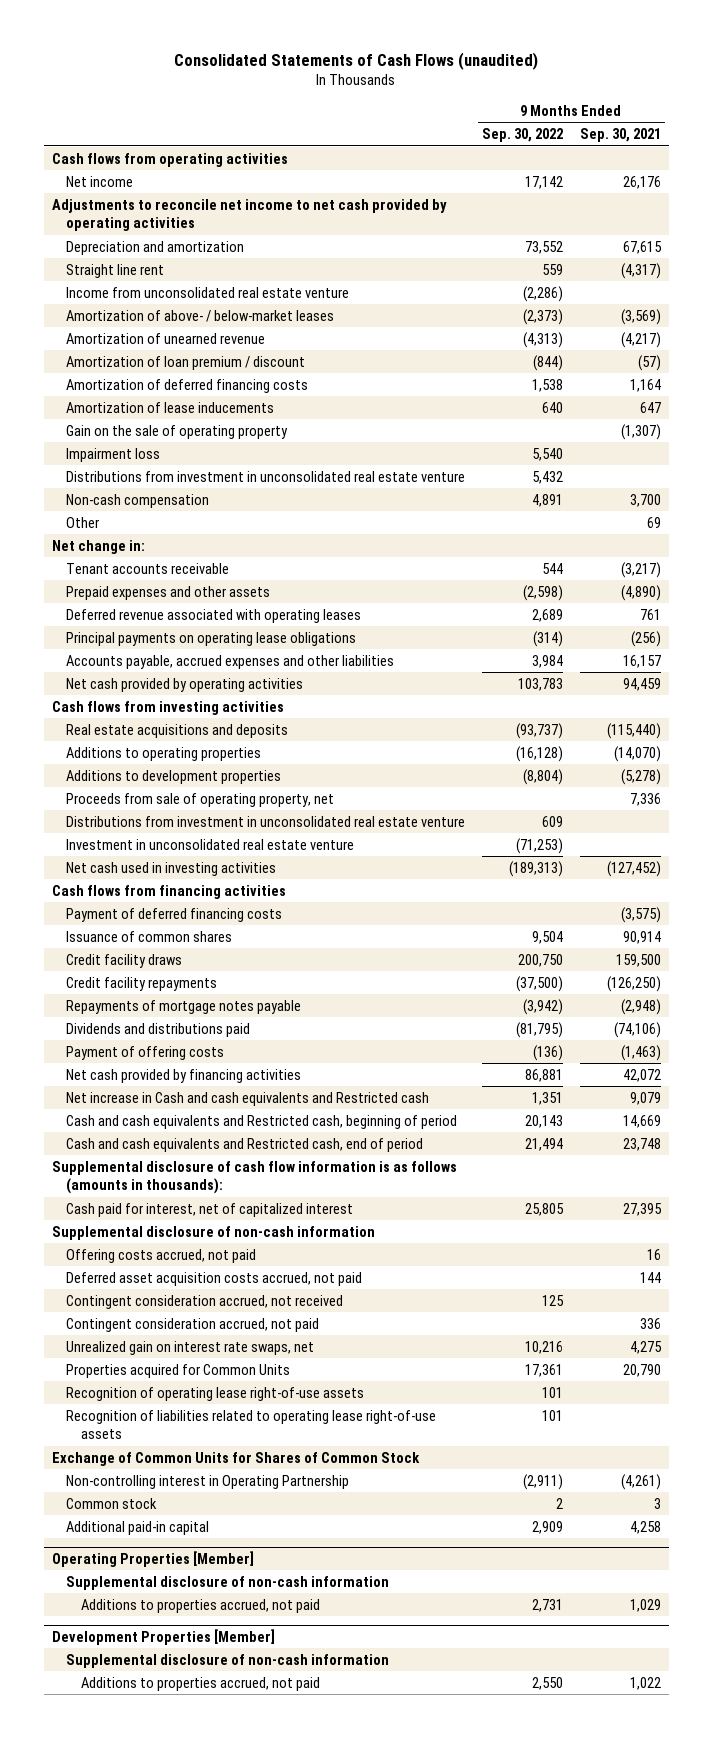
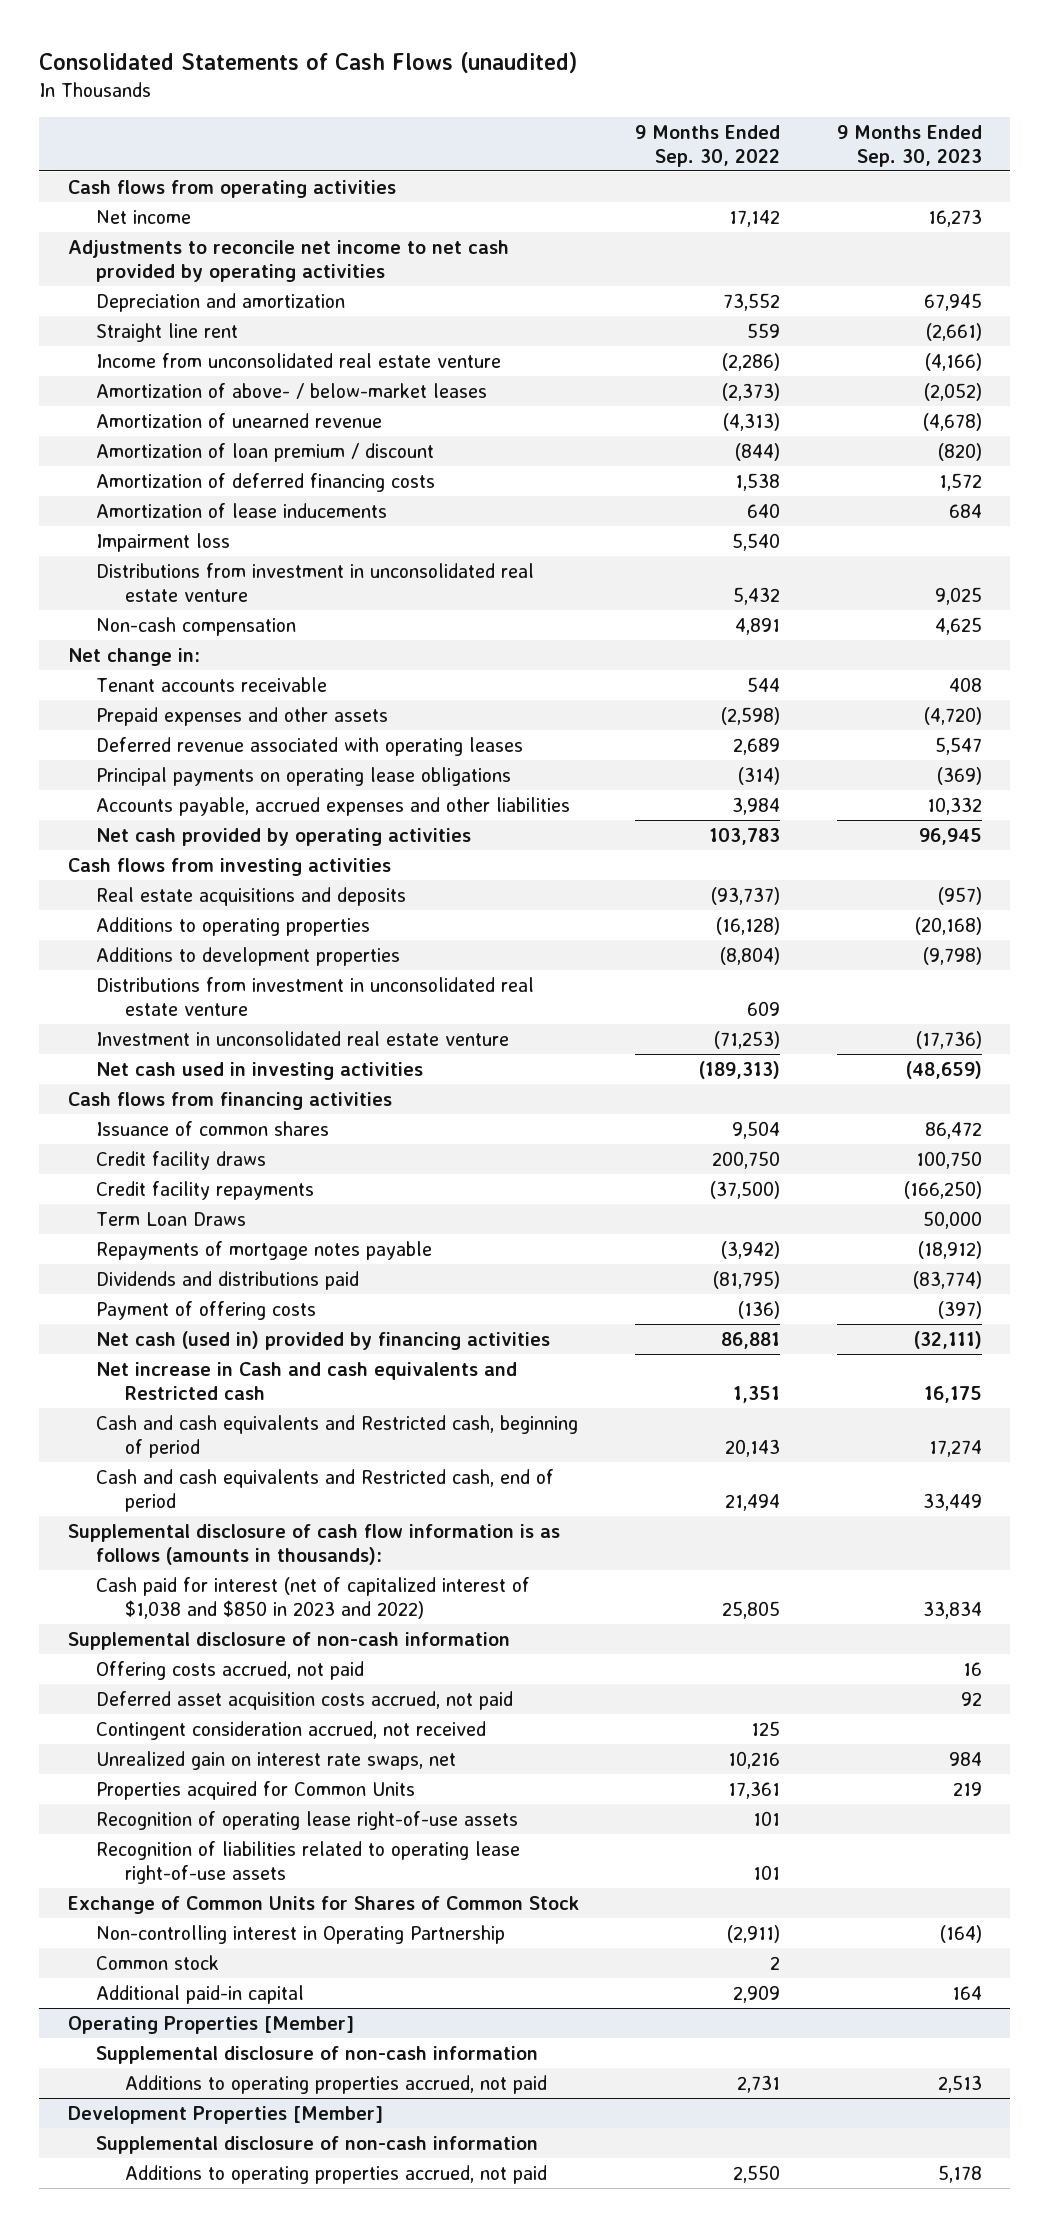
- | 9 Months Ended Sep. 30, 2022 | 9 Months Ended Sep. 30, 2021
+ | 9 Months Ended Sep. 30, 2022 | 9 Months Ended Sep. 30, 2023
- Gain on the sale of operating property | | (1,307)
- Other | | 69
- Proceeds from sale of operating property, net | | 7,336
- Payment of deferred financing costs | | (3,575)
+ Term Loan Draws | | 50,000
- Net cash provided by financing activities | 86,881 | 42,072
+ Net cash (used in) provided by financing activities | 86,881 | (32,111)
- Cash paid for interest, net of capitalized interest | 25,805 | 27,395
+ Cash paid for interest (net of capitalized interest of $1,038 and $850 in 2023 and 2022) | 25,805 | 33,834
- Contingent consideration accrued, not paid | | 336
@ Operating Properties [Member]
- Additions to properties accrued, not paid | 2,731 | 1,029
+ Additions to operating properties accrued, not paid | 2,731 | 2,513
@ Development Properties [Member]
- Additions to properties accrued, not paid | 2,550 | 1,022
+ Additions to operating properties accrued, not paid | 2,550 | 5,178

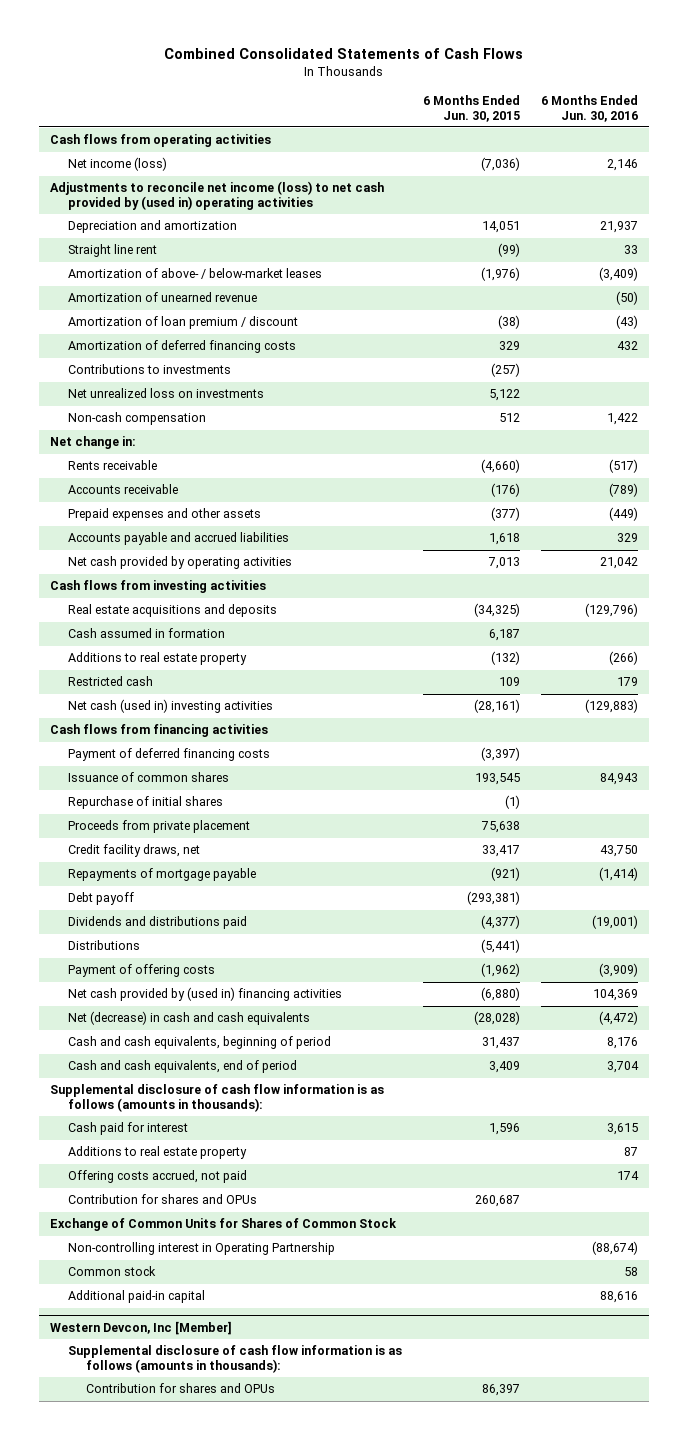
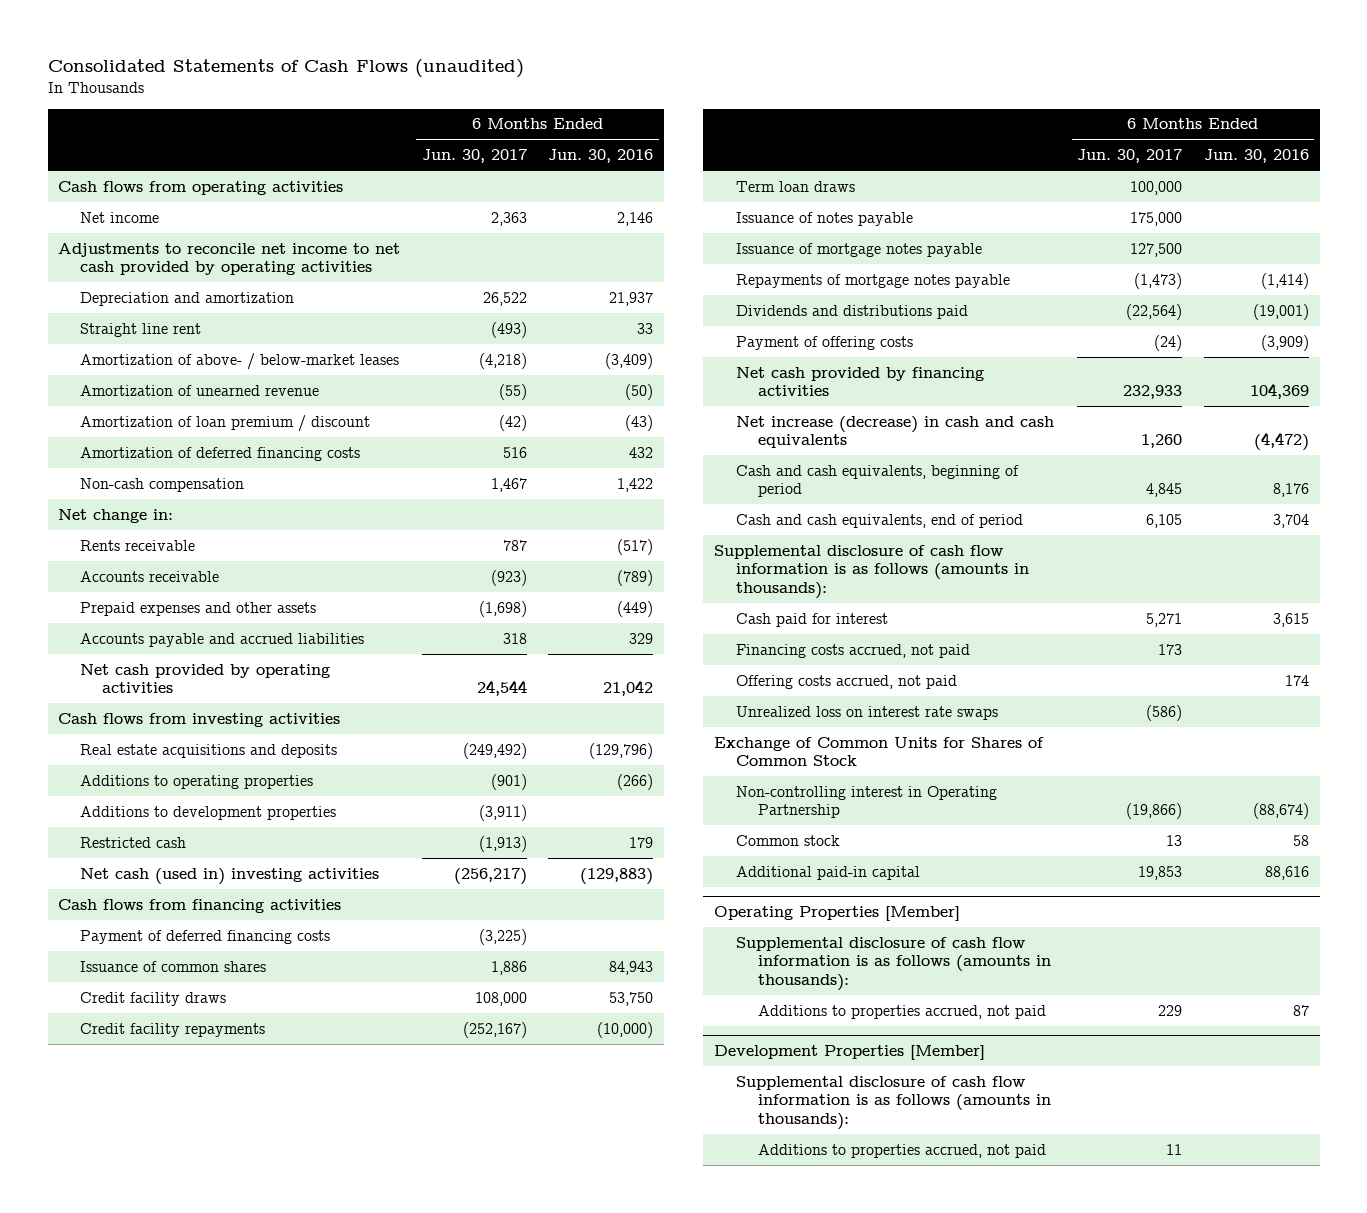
- Combined Consolidated Statements of Cash Flows
+ Consolidated Statements of Cash Flows (unaudited)
- | 6 Months Ended Jun. 30, 2015 | 6 Months Ended Jun. 30, 2016
+ | 6 Months Ended Jun. 30, 2017 | 6 Months Ended Jun. 30, 2016
- Net income (loss) | (7,036) | 2,146
- Adjustments to reconcile net income (loss) to net cash provided by (used in) operating activities
+ Net income | 2,363 | 2,146
+ Adjustments to reconcile net income to net cash provided by operating activities
- Contributions to investments | (257) |
- Net unrealized loss on investments | 5,122 |
- Cash assumed in formation | 6,187 |
- Additions to real estate property | (132) | (266)
+ Additions to operating properties | (901) | (266)
+ Additions to development properties | (3,911) |
- Repurchase of initial shares | (1) |
- Proceeds from private placement | 75,638 |
- Credit facility draws, net | 33,417 | 43,750
- Repayments of mortgage payable | (921) | (1,414)
- Debt payoff | (293,381) |
+ Credit facility draws | 108,000 | 53,750
+ Credit facility repayments | (252,167) | (10,000)
+ Term loan draws | 100,000 |
+ Issuance of notes payable | 175,000 |
+ Issuance of mortgage notes payable | 127,500 |
+ Repayments of mortgage notes payable | (1,473) | (1,414)
- Distributions | (5,441) |
- Net cash provided by (used in) financing activities | (6,880) | 104,369
- Net (decrease) in cash and cash equivalents | (28,028) | (4,472)
+ Net cash provided by financing activities | 232,933 | 104,369
+ Net increase (decrease) in cash and cash equivalents | 1,260 | (4,472)
- Additions to real estate property | | 87
+ Financing costs accrued, not paid | 173 |
- Contribution for shares and OPUs | 260,687 |
+ Unrealized loss on interest rate swaps | (586) |
- Western Devcon, Inc [Member]
+ Operating Properties [Member]
- Contribution for shares and OPUs | 86,397 |
+ Additions to properties accrued, not paid | 229 | 87
+ Development Properties [Member]
+ Supplemental disclosure of cash flow information is as follows (amounts in thousands):
+ Additions to properties accrued, not paid | 11 |

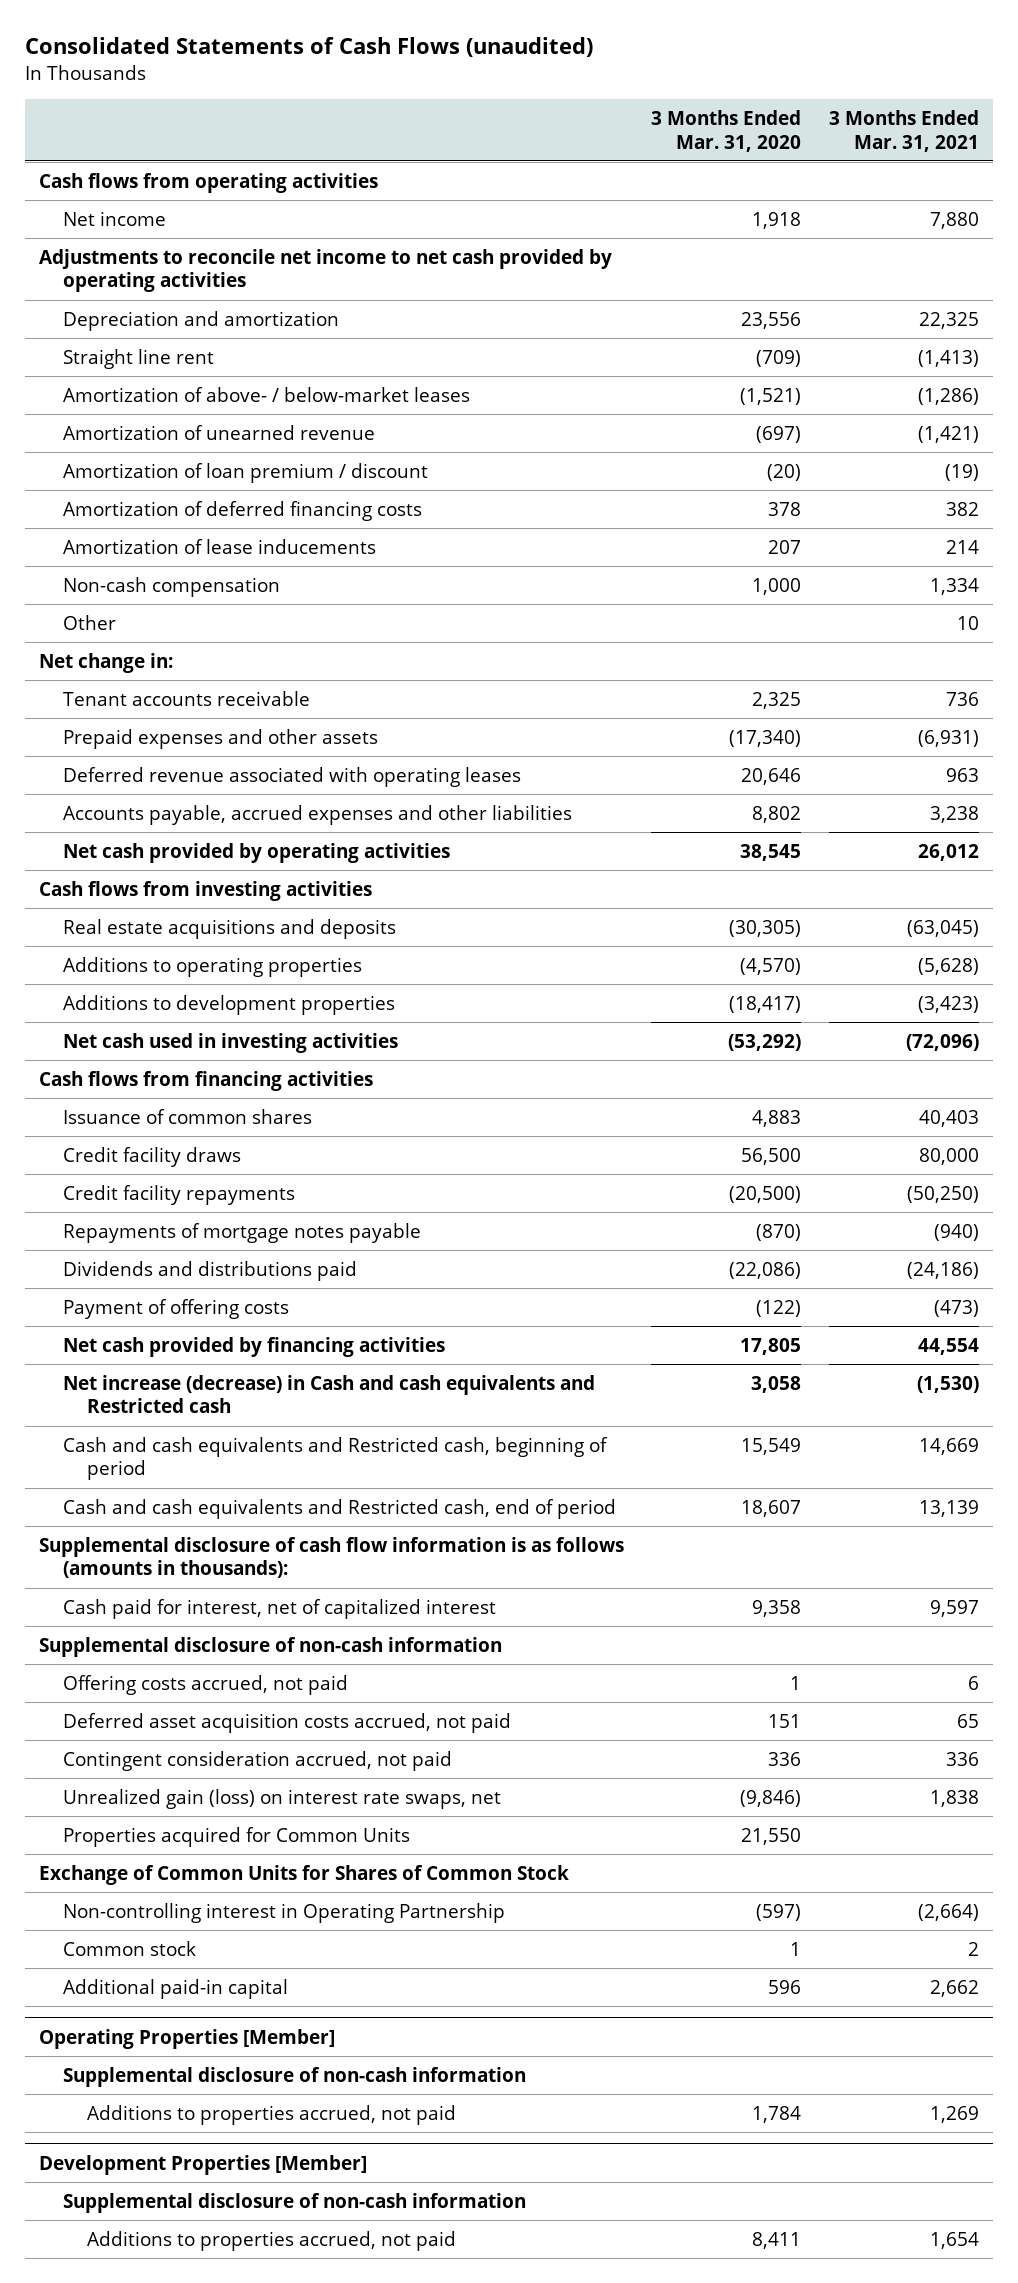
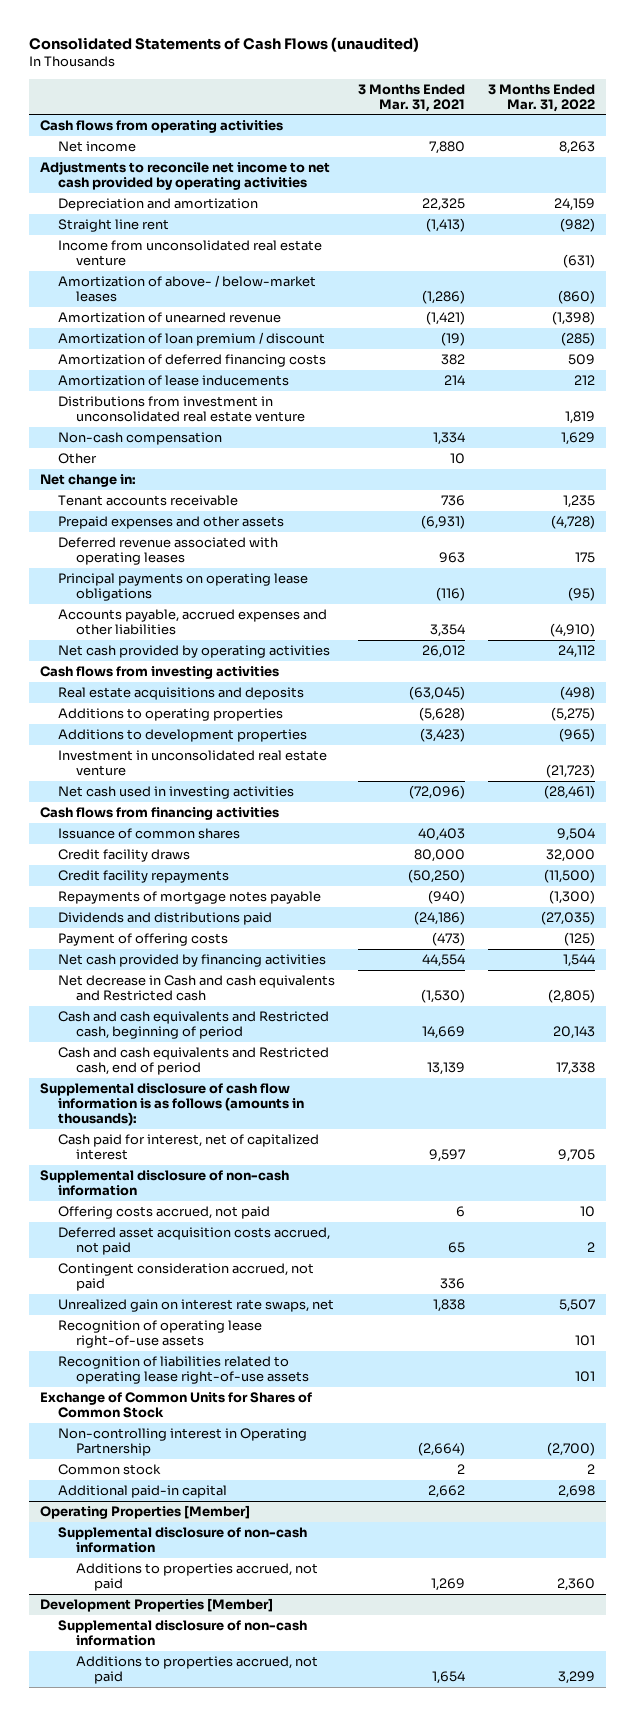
- | 3 Months Ended Mar. 31, 2020 | 3 Months Ended Mar. 31, 2021
+ | 3 Months Ended Mar. 31, 2021 | 3 Months Ended Mar. 31, 2022
+ Income from unconsolidated real estate venture | | (631)
+ Distributions from investment in unconsolidated real estate venture | | 1,819
- Accounts payable, accrued expenses and other liabilities | 8,802 | 3,238
+ Principal payments on operating lease obligations | (116) | (95)
+ Accounts payable, accrued expenses and other liabilities | 3,354 | (4,910)
+ Investment in unconsolidated real estate venture | | (21,723)
- Net increase (decrease) in Cash and cash equivalents and Restricted cash | 3,058 | (1,530)
+ Net decrease in Cash and cash equivalents and Restricted cash | (1,530) | (2,805)
- Unrealized gain (loss) on interest rate swaps, net | (9,846) | 1,838
- Properties acquired for Common Units | 21,550 |
+ Unrealized gain on interest rate swaps, net | 1,838 | 5,507
+ Recognition of operating lease right-of-use assets | | 101
+ Recognition of liabilities related to operating lease right-of-use assets | | 101

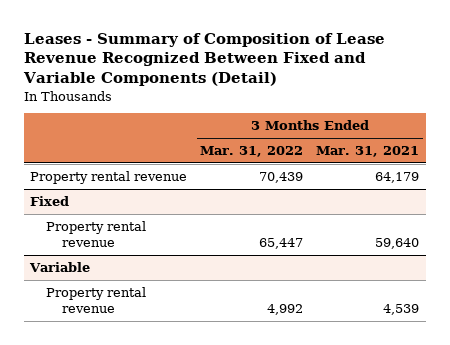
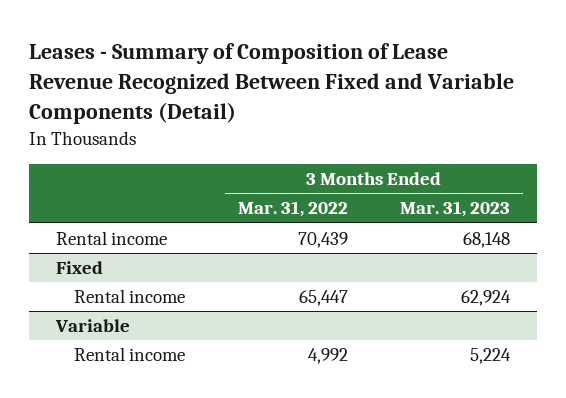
- | 3 Months Ended Mar. 31, 2022 | 3 Months Ended Mar. 31, 2021
+ | 3 Months Ended Mar. 31, 2022 | 3 Months Ended Mar. 31, 2023
- Property rental revenue | 70,439 | 64,179
+ Rental income | 70,439 | 68,148
@ Fixed
- Property rental revenue | 65,447 | 59,640
+ Rental income | 65,447 | 62,924
@ Variable
- Property rental revenue | 4,992 | 4,539
+ Rental income | 4,992 | 5,224

